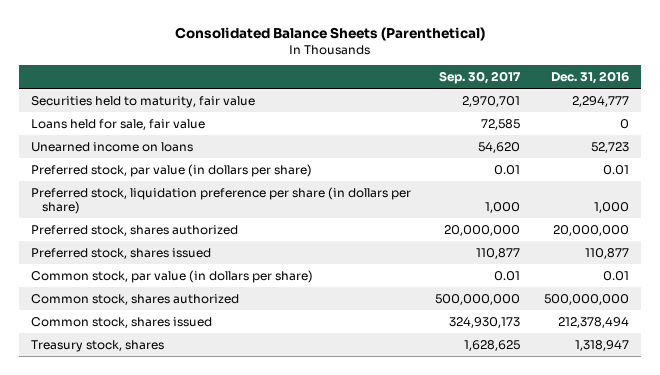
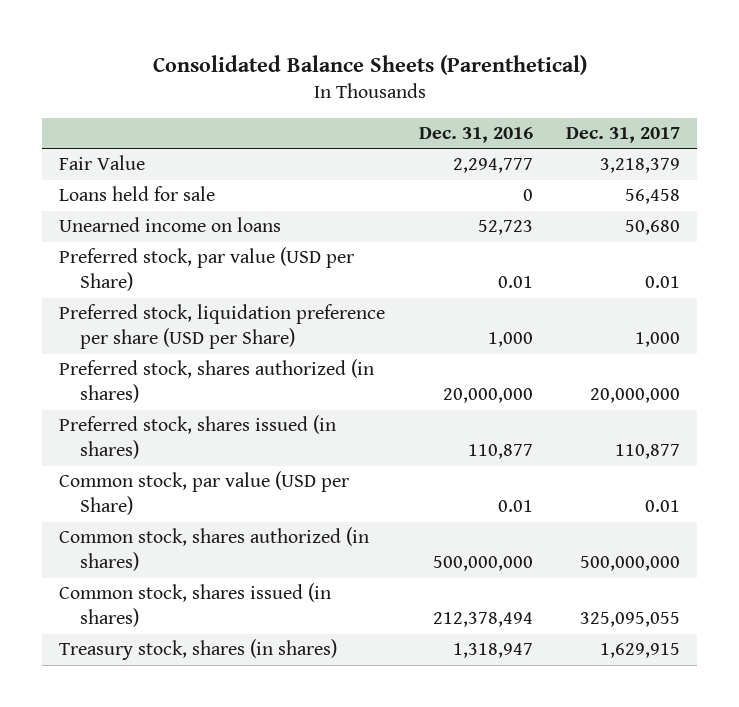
- | Sep. 30, 2017 | Dec. 31, 2016
+ | Dec. 31, 2016 | Dec. 31, 2017
- Securities held to maturity, fair value | 2,970,701 | 2,294,777
- Loans held for sale, fair value | 72,585 | 0
+ Fair Value | 2,294,777 | 3,218,379
+ Loans held for sale | 0 | 56,458
- Preferred stock, par value (in dollars per share) | 0.01 | 0.01
- Preferred stock, liquidation preference per share (in dollars per share) | 1,000 | 1,000
- Preferred stock, shares authorized | 20,000,000 | 20,000,000
- Preferred stock, shares issued | 110,877 | 110,877
- Common stock, par value (in dollars per share) | 0.01 | 0.01
- Common stock, shares authorized | 500,000,000 | 500,000,000
- Common stock, shares issued | 324,930,173 | 212,378,494
- Treasury stock, shares | 1,628,625 | 1,318,947
+ Preferred stock, par value (USD per Share) | 0.01 | 0.01
+ Preferred stock, liquidation preference per share (USD per Share) | 1,000 | 1,000
+ Preferred stock, shares authorized (in shares) | 20,000,000 | 20,000,000
+ Preferred stock, shares issued (in shares) | 110,877 | 110,877
+ Common stock, par value (USD per Share) | 0.01 | 0.01
+ Common stock, shares authorized (in shares) | 500,000,000 | 500,000,000
+ Common stock, shares issued (in shares) | 212,378,494 | 325,095,055
+ Treasury stock, shares (in shares) | 1,318,947 | 1,629,915

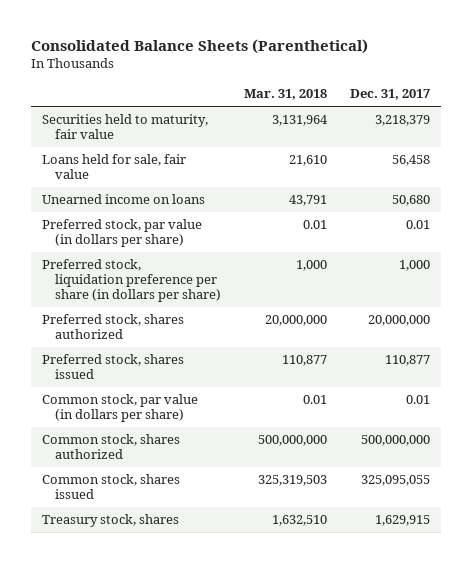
- | Dec. 31, 2016 | Dec. 31, 2017
+ | Mar. 31, 2018 | Dec. 31, 2017
- Fair Value | 2,294,777 | 3,218,379
- Loans held for sale | 0 | 56,458
+ Securities held to maturity, fair value | 3,131,964 | 3,218,379
+ Loans held for sale, fair value | 21,610 | 56,458
- Preferred stock, par value (USD per Share) | 0.01 | 0.01
- Preferred stock, liquidation preference per share (USD per Share) | 1,000 | 1,000
- Preferred stock, shares authorized (in shares) | 20,000,000 | 20,000,000
- Preferred stock, shares issued (in shares) | 110,877 | 110,877
- Common stock, par value (USD per Share) | 0.01 | 0.01
- Common stock, shares authorized (in shares) | 500,000,000 | 500,000,000
- Common stock, shares issued (in shares) | 212,378,494 | 325,095,055
- Treasury stock, shares (in shares) | 1,318,947 | 1,629,915
+ Preferred stock, par value (in dollars per share) | 0.01 | 0.01
+ Preferred stock, liquidation preference per share (in dollars per share) | 1,000 | 1,000
+ Preferred stock, shares authorized | 20,000,000 | 20,000,000
+ Preferred stock, shares issued | 110,877 | 110,877
+ Common stock, par value (in dollars per share) | 0.01 | 0.01
+ Common stock, shares authorized | 500,000,000 | 500,000,000
+ Common stock, shares issued | 325,319,503 | 325,095,055
+ Treasury stock, shares | 1,632,510 | 1,629,915

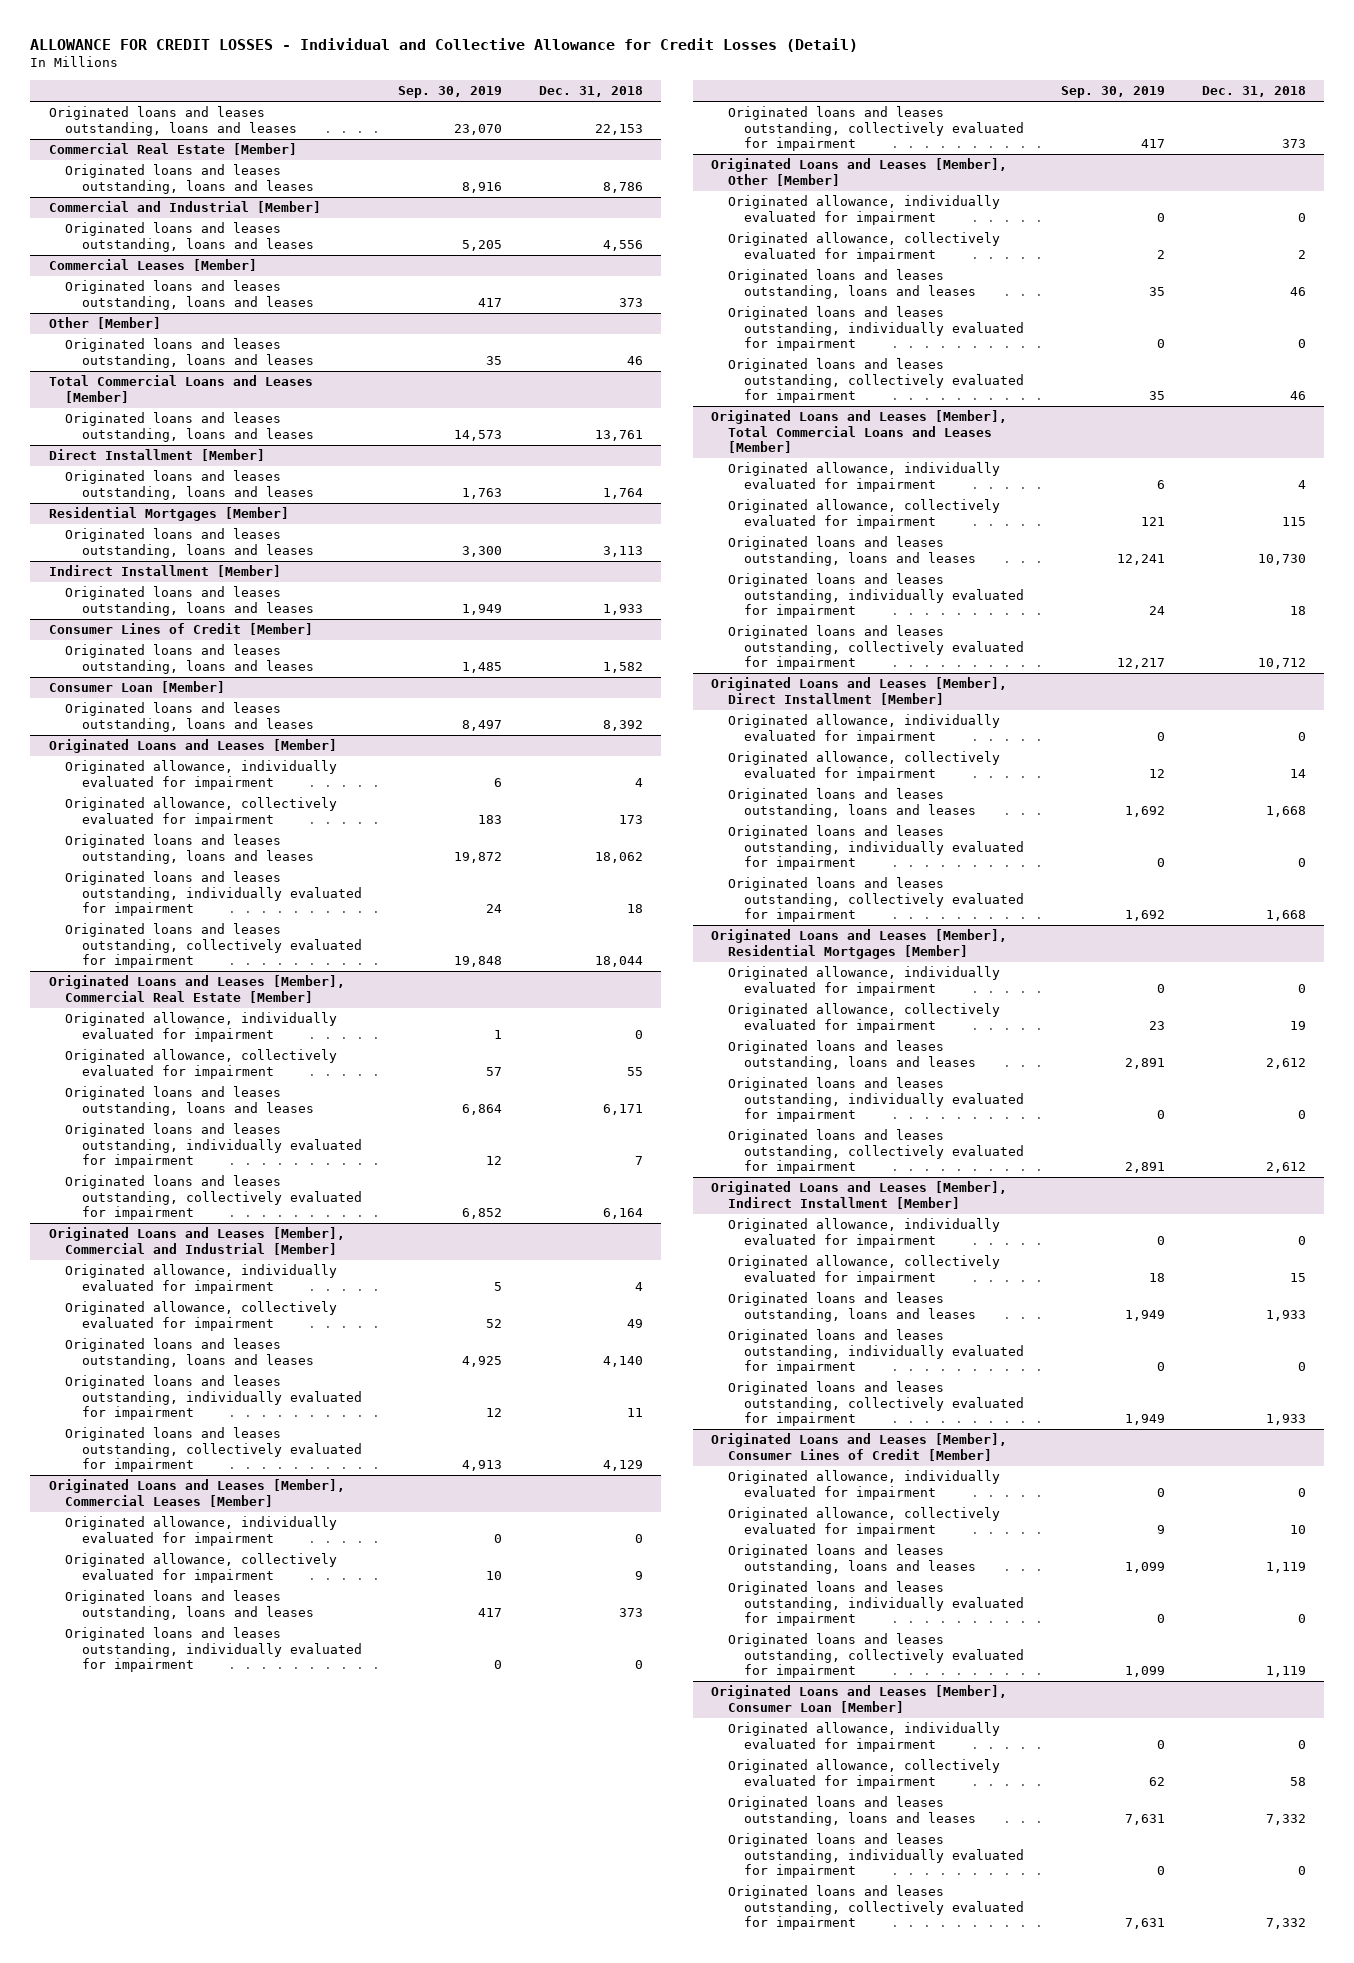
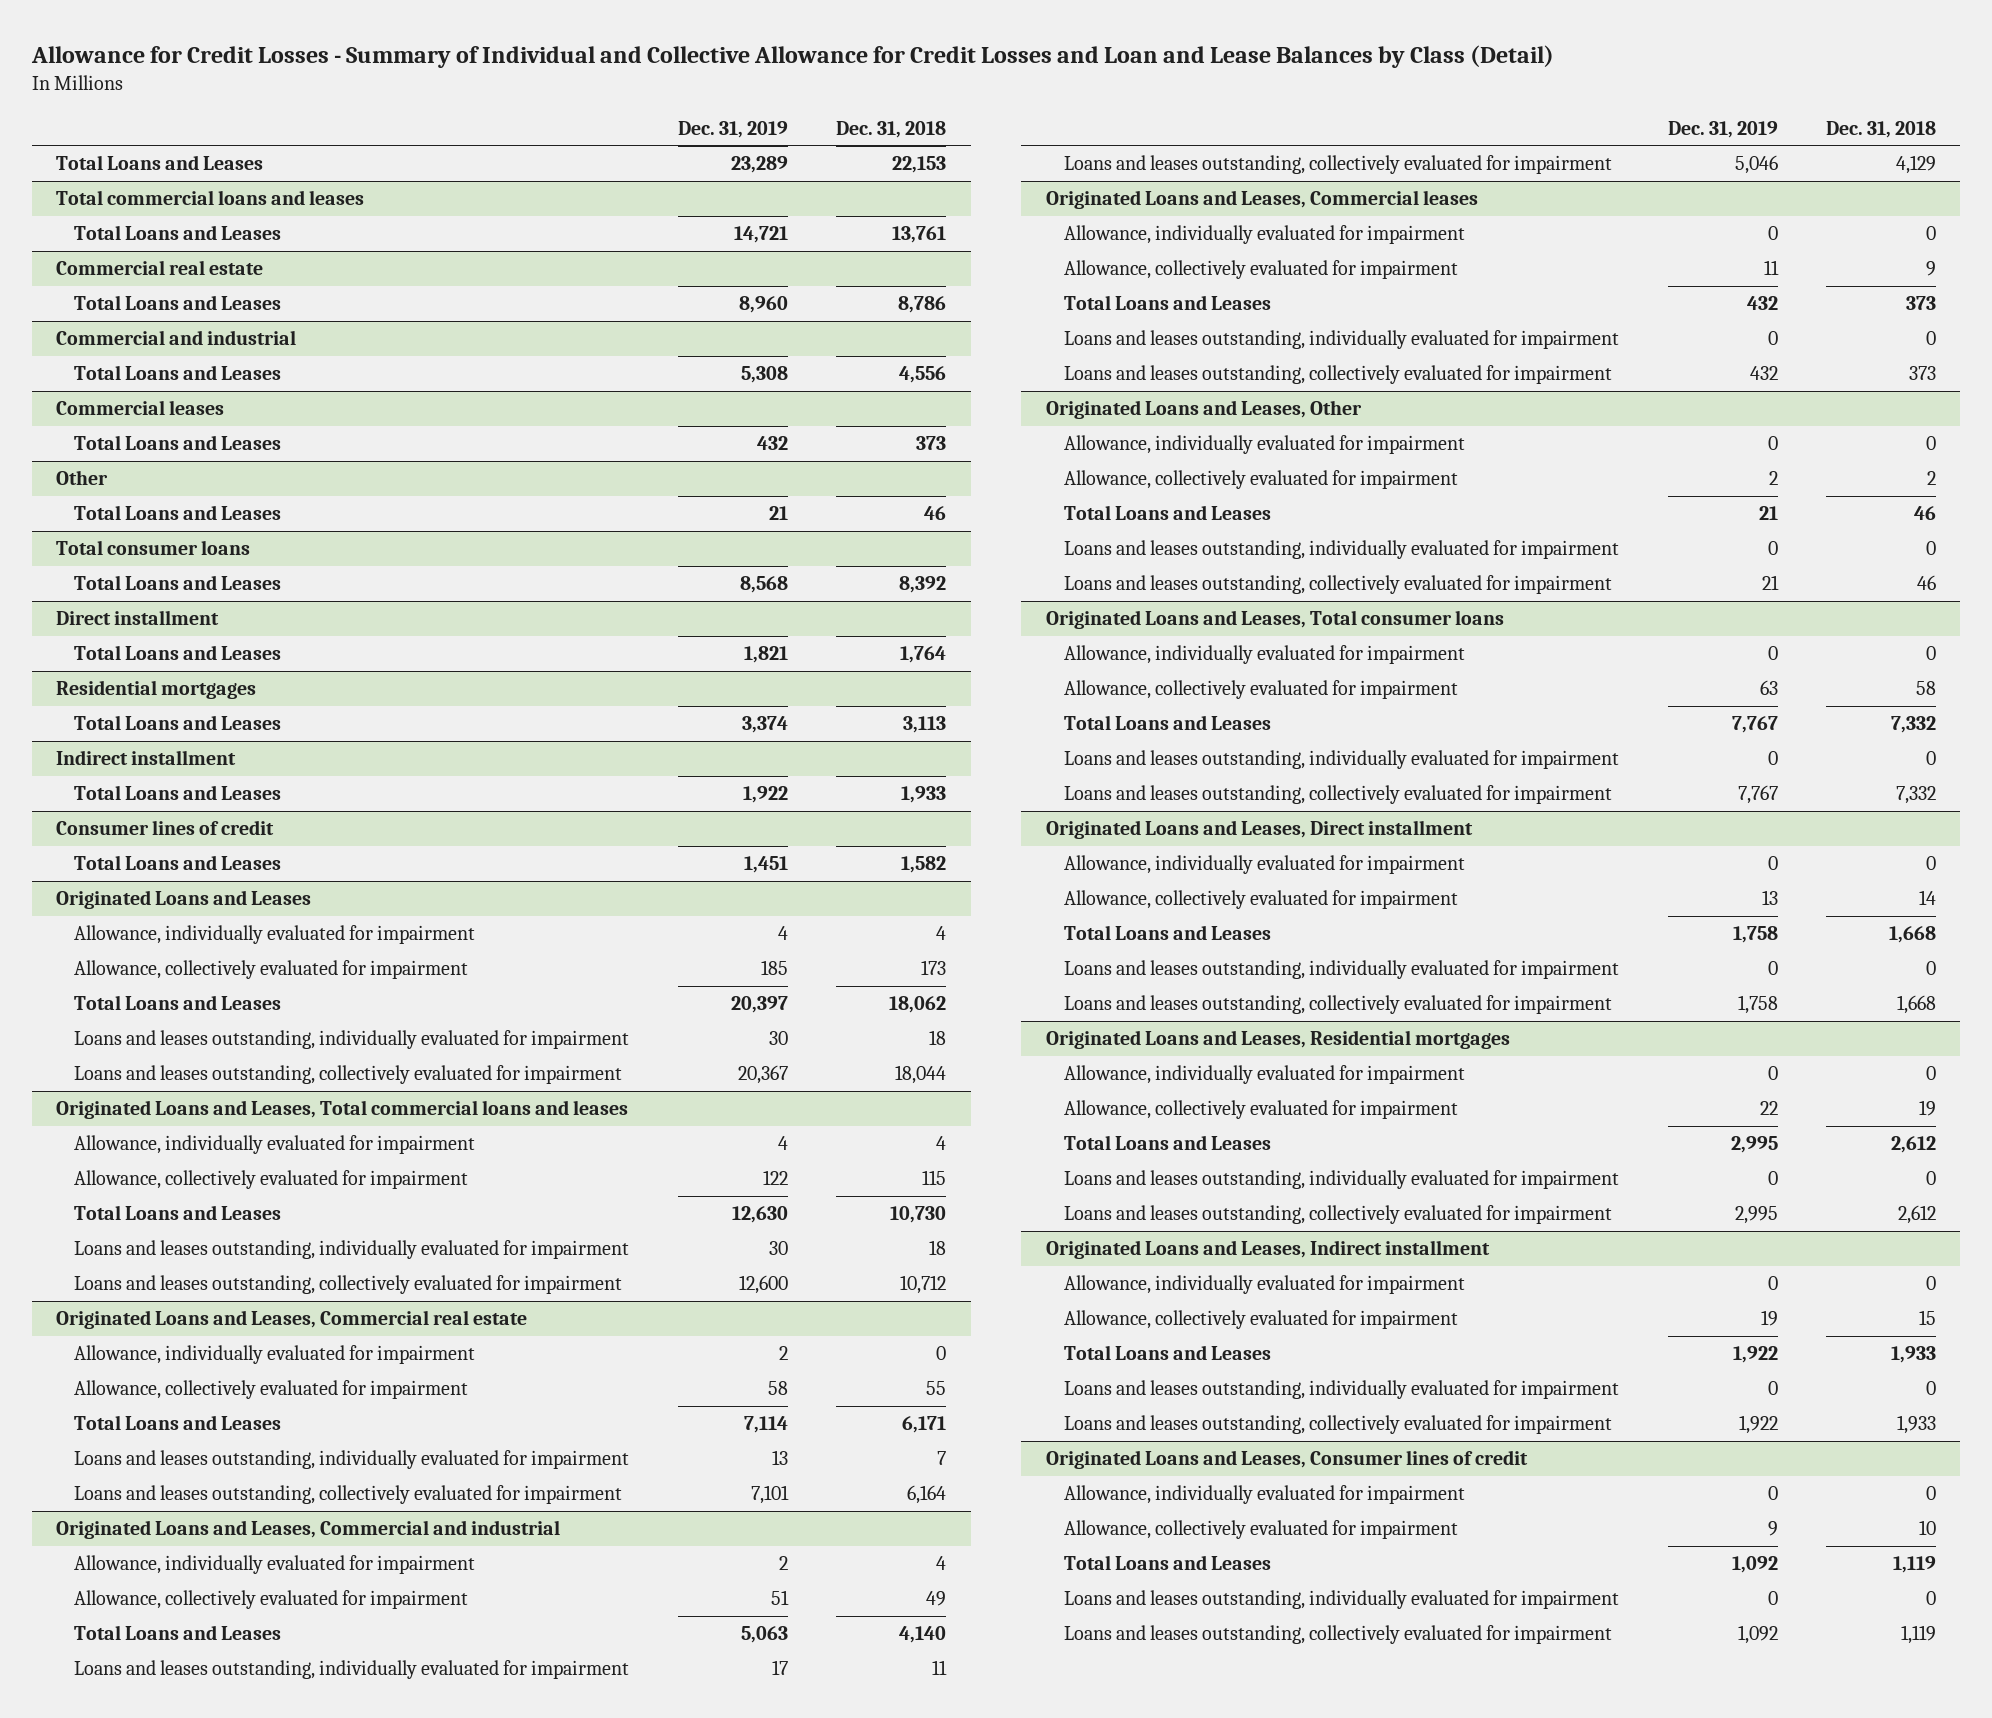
- ALLOWANCE FOR CREDIT LOSSES - Individual and Collective Allowance for Credit Losses (Detail)
+ Allowance for Credit Losses - Summary of Individual and Collective Allowance for Credit Losses and Loan and Lease Balances by Class (Detail)
- | Sep. 30, 2019 | Dec. 31, 2018
+ | Dec. 31, 2019 | Dec. 31, 2018
- Originated loans and leases outstanding, loans and leases | 23,070 | 22,153
- Commercial Real Estate [Member]
- Originated loans and leases outstanding, loans and leases | 8,916 | 8,786
- Commercial and Industrial [Member]
- Originated loans and leases outstanding, loans and leases | 5,205 | 4,556
- Commercial Leases [Member]
- Originated loans and leases outstanding, loans and leases | 417 | 373
- Other [Member]
- Originated loans and leases outstanding, loans and leases | 35 | 46
- Total Commercial Loans and Leases [Member]
- Originated loans and leases outstanding, loans and leases | 14,573 | 13,761
- Direct Installment [Member]
- Originated loans and leases outstanding, loans and leases | 1,763 | 1,764
- Residential Mortgages [Member]
- Originated loans and leases outstanding, loans and leases | 3,300 | 3,113
- Indirect Installment [Member]
- Originated loans and leases outstanding, loans and leases | 1,949 | 1,933
- Consumer Lines of Credit [Member]
- Originated loans and leases outstanding, loans and leases | 1,485 | 1,582
- Consumer Loan [Member]
- Originated loans and leases outstanding, loans and leases | 8,497 | 8,392
- Originated Loans and Leases [Member]
- Originated allowance, individually evaluated for impairment | 6 | 4
- Originated allowance, collectively evaluated for impairment | 183 | 173
- Originated loans and leases outstanding, loans and leases | 19,872 | 18,062
- Originated loans and leases outstanding, individually evaluated for impairment | 24 | 18
- Originated loans and leases outstanding, collectively evaluated for impairment | 19,848 | 18,044
- Originated Loans and Leases [Member], Commercial Real Estate [Member]
- Originated allowance, individually evaluated for impairment | 1 | 0
- Originated allowance, collectively evaluated for impairment | 57 | 55
- Originated loans and leases outstanding, loans and leases | 6,864 | 6,171
- Originated loans and leases outstanding, individually evaluated for impairment | 12 | 7
- Originated loans and leases outstanding, collectively evaluated for impairment | 6,852 | 6,164
- Originated Loans and Leases [Member], Commercial and Industrial [Member]
- Originated allowance, individually evaluated for impairment | 5 | 4
- Originated allowance, collectively evaluated for impairment | 52 | 49
- Originated loans and leases outstanding, loans and leases | 4,925 | 4,140
- Originated loans and leases outstanding, individually evaluated for impairment | 12 | 11
- Originated loans and leases outstanding, collectively evaluated for impairment | 4,913 | 4,129
- Originated Loans and Leases [Member], Commercial Leases [Member]
- Originated allowance, individually evaluated for impairment | 0 | 0
- Originated allowance, collectively evaluated for impairment | 10 | 9
- Originated loans and leases outstanding, loans and leases | 417 | 373
- Originated loans and leases outstanding, individually evaluated for impairment | 0 | 0
- Originated loans and leases outstanding, collectively evaluated for impairment | 417 | 373
- Originated Loans and Leases [Member], Other [Member]
- Originated allowance, individually evaluated for impairment | 0 | 0
- Originated allowance, collectively evaluated for impairment | 2 | 2
- Originated loans and leases outstanding, loans and leases | 35 | 46
- Originated loans and leases outstanding, individually evaluated for impairment | 0 | 0
- Originated loans and leases outstanding, collectively evaluated for impairment | 35 | 46
- Originated Loans and Leases [Member], Total Commercial Loans and Leases [Member]
- Originated allowance, individually evaluated for impairment | 6 | 4
- Originated allowance, collectively evaluated for impairment | 121 | 115
- Originated loans and leases outstanding, loans and leases | 12,241 | 10,730
- Originated loans and leases outstanding, individually evaluated for impairment | 24 | 18
- Originated loans and leases outstanding, collectively evaluated for impairment | 12,217 | 10,712
- Originated Loans and Leases [Member], Direct Installment [Member]
- Originated allowance, individually evaluated for impairment | 0 | 0
- Originated allowance, collectively evaluated for impairment | 12 | 14
- Originated loans and leases outstanding, loans and leases | 1,692 | 1,668
- Originated loans and leases outstanding, individually evaluated for impairment | 0 | 0
- Originated loans and leases outstanding, collectively evaluated for impairment | 1,692 | 1,668
- Originated Loans and Leases [Member], Residential Mortgages [Member]
- Originated allowance, individually evaluated for impairment | 0 | 0
- Originated allowance, collectively evaluated for impairment | 23 | 19
- Originated loans and leases outstanding, loans and leases | 2,891 | 2,612
- Originated loans and leases outstanding, individually evaluated for impairment | 0 | 0
- Originated loans and leases outstanding, collectively evaluated for impairment | 2,891 | 2,612
- Originated Loans and Leases [Member], Indirect Installment [Member]
- Originated allowance, individually evaluated for impairment | 0 | 0
- Originated allowance, collectively evaluated for impairment | 18 | 15
- Originated loans and leases outstanding, loans and leases | 1,949 | 1,933
- Originated loans and leases outstanding, individually evaluated for impairment | 0 | 0
- Originated loans and leases outstanding, collectively evaluated for impairment | 1,949 | 1,933
- Originated Loans and Leases [Member], Consumer Lines of Credit [Member]
- Originated allowance, individually evaluated for impairment | 0 | 0
- Originated allowance, collectively evaluated for impairment | 9 | 10
- Originated loans and leases outstanding, loans and leases | 1,099 | 1,119
- Originated loans and leases outstanding, individually evaluated for impairment | 0 | 0
- Originated loans and leases outstanding, collectively evaluated for impairment | 1,099 | 1,119
- Originated Loans and Leases [Member], Consumer Loan [Member]
- Originated allowance, individually evaluated for impairment | 0 | 0
- Originated allowance, collectively evaluated for impairment | 62 | 58
- Originated loans and leases outstanding, loans and leases | 7,631 | 7,332
- Originated loans and leases outstanding, individually evaluated for impairment | 0 | 0
- Originated loans and leases outstanding, collectively evaluated for impairment | 7,631 | 7,332
+ Total Loans and Leases | 23,289 | 22,153
+ Total commercial loans and leases
+ Total Loans and Leases | 14,721 | 13,761
+ Commercial real estate
+ Total Loans and Leases | 8,960 | 8,786
+ Commercial and industrial
+ Total Loans and Leases | 5,308 | 4,556
+ Commercial leases
+ Total Loans and Leases | 432 | 373
+ Other
+ Total Loans and Leases | 21 | 46
+ Total consumer loans
+ Total Loans and Leases | 8,568 | 8,392
+ Direct installment
+ Total Loans and Leases | 1,821 | 1,764
+ Residential mortgages
+ Total Loans and Leases | 3,374 | 3,113
+ Indirect installment
+ Total Loans and Leases | 1,922 | 1,933
+ Consumer lines of credit
+ Total Loans and Leases | 1,451 | 1,582
+ Originated Loans and Leases
+ Allowance, individually evaluated for impairment | 4 | 4
+ Allowance, collectively evaluated for impairment | 185 | 173
+ Total Loans and Leases | 20,397 | 18,062
+ Loans and leases outstanding, individually evaluated for impairment | 30 | 18
+ Loans and leases outstanding, collectively evaluated for impairment | 20,367 | 18,044
+ Originated Loans and Leases, Total commercial loans and leases
+ Allowance, individually evaluated for impairment | 4 | 4
+ Allowance, collectively evaluated for impairment | 122 | 115
+ Total Loans and Leases | 12,630 | 10,730
+ Loans and leases outstanding, individually evaluated for impairment | 30 | 18
+ Loans and leases outstanding, collectively evaluated for impairment | 12,600 | 10,712
+ Originated Loans and Leases, Commercial real estate
+ Allowance, individually evaluated for impairment | 2 | 0
+ Allowance, collectively evaluated for impairment | 58 | 55
+ Total Loans and Leases | 7,114 | 6,171
+ Loans and leases outstanding, individually evaluated for impairment | 13 | 7
+ Loans and leases outstanding, collectively evaluated for impairment | 7,101 | 6,164
+ Originated Loans and Leases, Commercial and industrial
+ Allowance, individually evaluated for impairment | 2 | 4
+ Allowance, collectively evaluated for impairment | 51 | 49
+ Total Loans and Leases | 5,063 | 4,140
+ Loans and leases outstanding, individually evaluated for impairment | 17 | 11
+ Loans and leases outstanding, collectively evaluated for impairment | 5,046 | 4,129
+ Originated Loans and Leases, Commercial leases
+ Allowance, individually evaluated for impairment | 0 | 0
+ Allowance, collectively evaluated for impairment | 11 | 9
+ Total Loans and Leases | 432 | 373
+ Loans and leases outstanding, individually evaluated for impairment | 0 | 0
+ Loans and leases outstanding, collectively evaluated for impairment | 432 | 373
+ Originated Loans and Leases, Other
+ Allowance, individually evaluated for impairment | 0 | 0
+ Allowance, collectively evaluated for impairment | 2 | 2
+ Total Loans and Leases | 21 | 46
+ Loans and leases outstanding, individually evaluated for impairment | 0 | 0
+ Loans and leases outstanding, collectively evaluated for impairment | 21 | 46
+ Originated Loans and Leases, Total consumer loans
+ Allowance, individually evaluated for impairment | 0 | 0
+ Allowance, collectively evaluated for impairment | 63 | 58
+ Total Loans and Leases | 7,767 | 7,332
+ Loans and leases outstanding, individually evaluated for impairment | 0 | 0
+ Loans and leases outstanding, collectively evaluated for impairment | 7,767 | 7,332
+ Originated Loans and Leases, Direct installment
+ Allowance, individually evaluated for impairment | 0 | 0
+ Allowance, collectively evaluated for impairment | 13 | 14
+ Total Loans and Leases | 1,758 | 1,668
+ Loans and leases outstanding, individually evaluated for impairment | 0 | 0
+ Loans and leases outstanding, collectively evaluated for impairment | 1,758 | 1,668
+ Originated Loans and Leases, Residential mortgages
+ Allowance, individually evaluated for impairment | 0 | 0
+ Allowance, collectively evaluated for impairment | 22 | 19
+ Total Loans and Leases | 2,995 | 2,612
+ Loans and leases outstanding, individually evaluated for impairment | 0 | 0
+ Loans and leases outstanding, collectively evaluated for impairment | 2,995 | 2,612
+ Originated Loans and Leases, Indirect installment
+ Allowance, individually evaluated for impairment | 0 | 0
+ Allowance, collectively evaluated for impairment | 19 | 15
+ Total Loans and Leases | 1,922 | 1,933
+ Loans and leases outstanding, individually evaluated for impairment | 0 | 0
+ Loans and leases outstanding, collectively evaluated for impairment | 1,922 | 1,933
+ Originated Loans and Leases, Consumer lines of credit
+ Allowance, individually evaluated for impairment | 0 | 0
+ Allowance, collectively evaluated for impairment | 9 | 10
+ Total Loans and Leases | 1,092 | 1,119
+ Loans and leases outstanding, individually evaluated for impairment | 0 | 0
+ Loans and leases outstanding, collectively evaluated for impairment | 1,092 | 1,119

